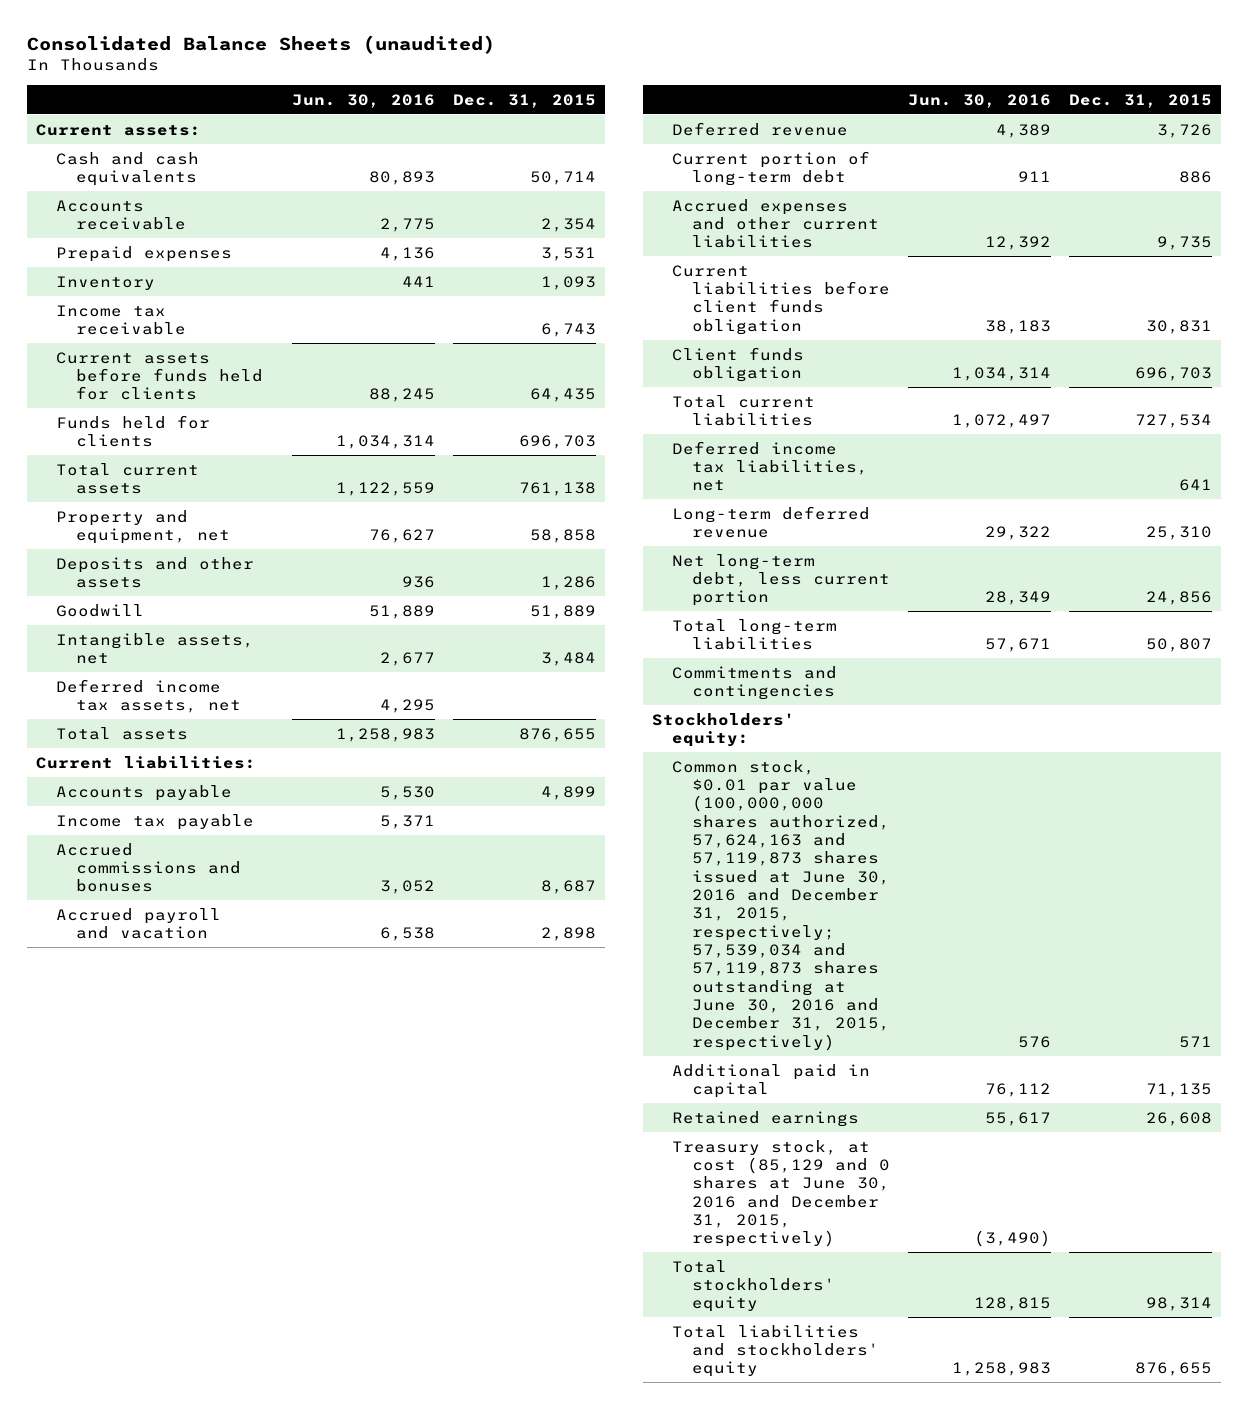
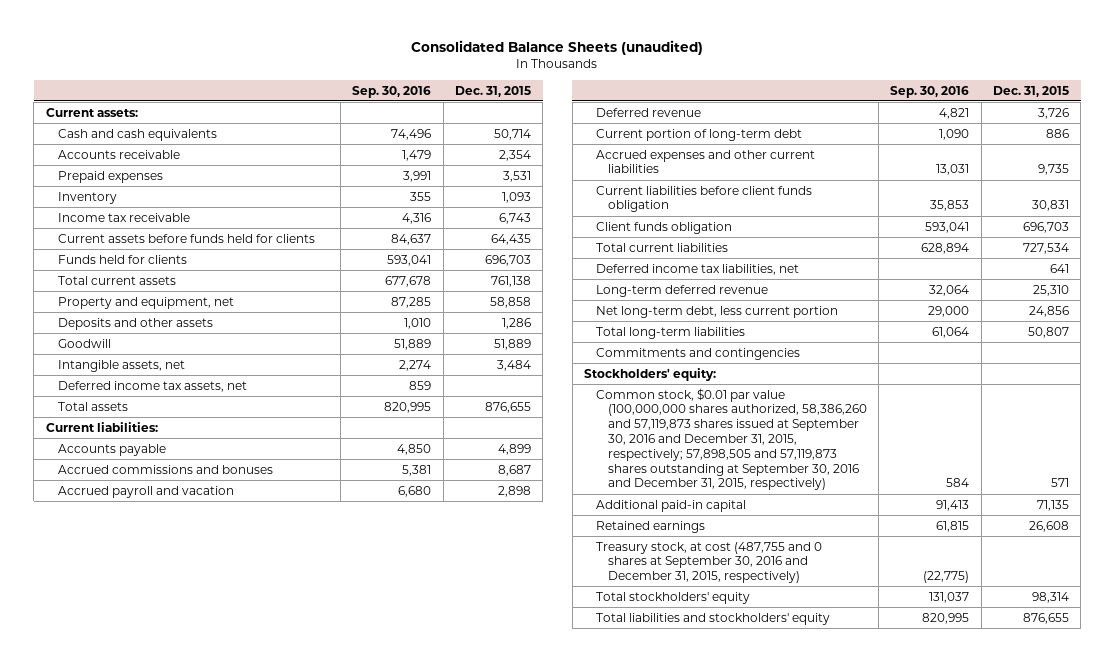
- | Jun. 30, 2016 | Dec. 31, 2015
+ | Sep. 30, 2016 | Dec. 31, 2015
- Income tax payable | 5,371 |
- Common stock, $0.01 par value (100,000,000 shares authorized, 57,624,163 and 57,119,873 shares issued at June 30, 2016 and December 31, 2015, respectively; 57,539,034 and 57,119,873 shares outstanding at June 30, 2016 and December 31, 2015, respectively) | 576 | 571
- Additional paid in capital | 76,112 | 71,135
+ Common stock, $0.01 par value (100,000,000 shares authorized, 58,386,260 and 57,119,873 shares issued at September 30, 2016 and December 31, 2015, respectively; 57,898,505 and 57,119,873 shares outstanding at September 30, 2016 and December 31, 2015, respectively) | 584 | 571
+ Additional paid-in capital | 91,413 | 71,135
- Treasury stock, at cost (85,129 and 0 shares at June 30, 2016 and December 31, 2015, respectively) | (3,490) |
+ Treasury stock, at cost (487,755 and 0 shares at September 30, 2016 and December 31, 2015, respectively) | (22,775) |

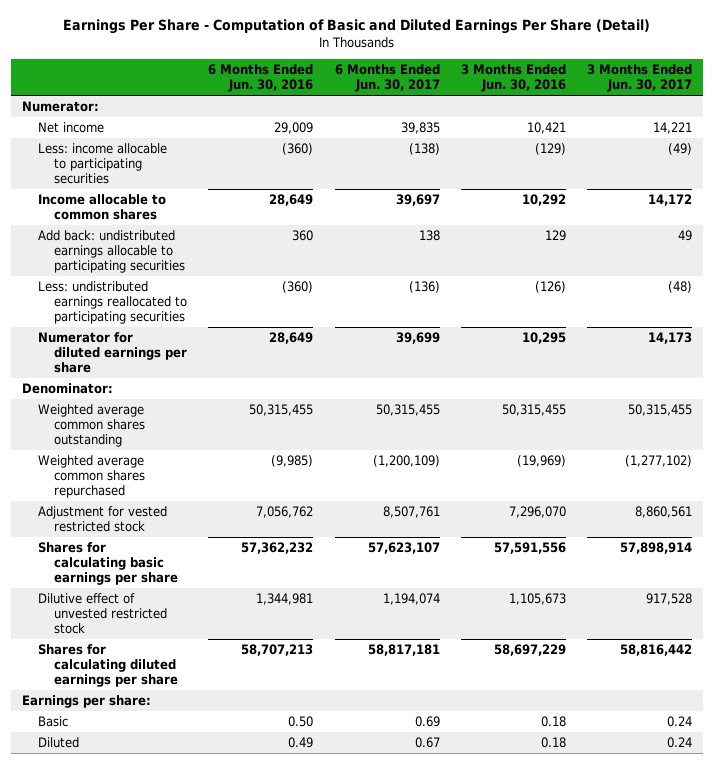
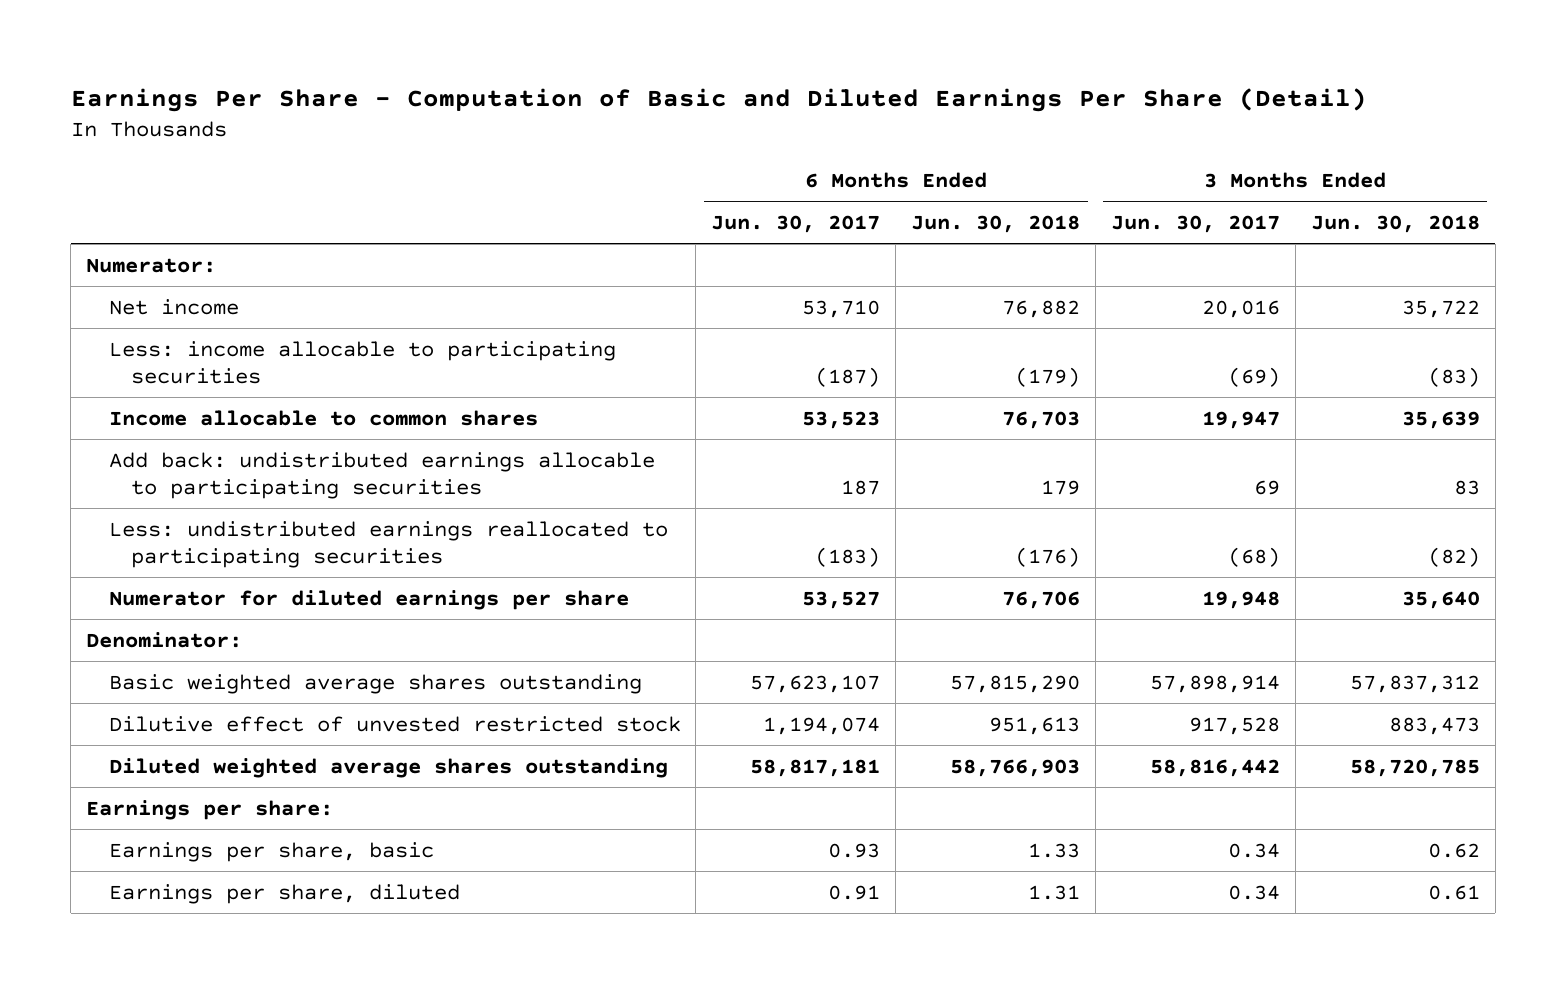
- | 6 Months Ended Jun. 30, 2016 | 6 Months Ended Jun. 30, 2017 | 3 Months Ended Jun. 30, 2016 | 3 Months Ended Jun. 30, 2017
+ | 6 Months Ended Jun. 30, 2017 | 6 Months Ended Jun. 30, 2018 | 3 Months Ended Jun. 30, 2017 | 3 Months Ended Jun. 30, 2018
- Net income | 29,009 | 39,835 | 10,421 | 14,221
- Less: income allocable to participating securities | (360) | (138) | (129) | (49)
- Income allocable to common shares | 28,649 | 39,697 | 10,292 | 14,172
- Add back: undistributed earnings allocable to participating securities | 360 | 138 | 129 | 49
- Less: undistributed earnings reallocated to participating securities | (360) | (136) | (126) | (48)
- Numerator for diluted earnings per share | 28,649 | 39,699 | 10,295 | 14,173
+ Net income | 53,710 | 76,882 | 20,016 | 35,722
+ Less: income allocable to participating securities | (187) | (179) | (69) | (83)
+ Income allocable to common shares | 53,523 | 76,703 | 19,947 | 35,639
+ Add back: undistributed earnings allocable to participating securities | 187 | 179 | 69 | 83
+ Less: undistributed earnings reallocated to participating securities | (183) | (176) | (68) | (82)
+ Numerator for diluted earnings per share | 53,527 | 76,706 | 19,948 | 35,640
- Weighted average common shares outstanding | 50,315,455 | 50,315,455 | 50,315,455 | 50,315,455
- Weighted average common shares repurchased | (9,985) | (1,200,109) | (19,969) | (1,277,102)
- Adjustment for vested restricted stock | 7,056,762 | 8,507,761 | 7,296,070 | 8,860,561
- Shares for calculating basic earnings per share | 57,362,232 | 57,623,107 | 57,591,556 | 57,898,914
+ Basic weighted average shares outstanding | 57,623,107 | 57,815,290 | 57,898,914 | 57,837,312
- Shares for calculating diluted earnings per share | 58,707,213 | 58,817,181 | 58,697,229 | 58,816,442
+ Diluted weighted average shares outstanding | 58,817,181 | 58,766,903 | 58,816,442 | 58,720,785
- Basic | 0.50 | 0.69 | 0.18 | 0.24
- Diluted | 0.49 | 0.67 | 0.18 | 0.24
+ Earnings per share, basic | 0.93 | 1.33 | 0.34 | 0.62
+ Earnings per share, diluted | 0.91 | 1.31 | 0.34 | 0.61

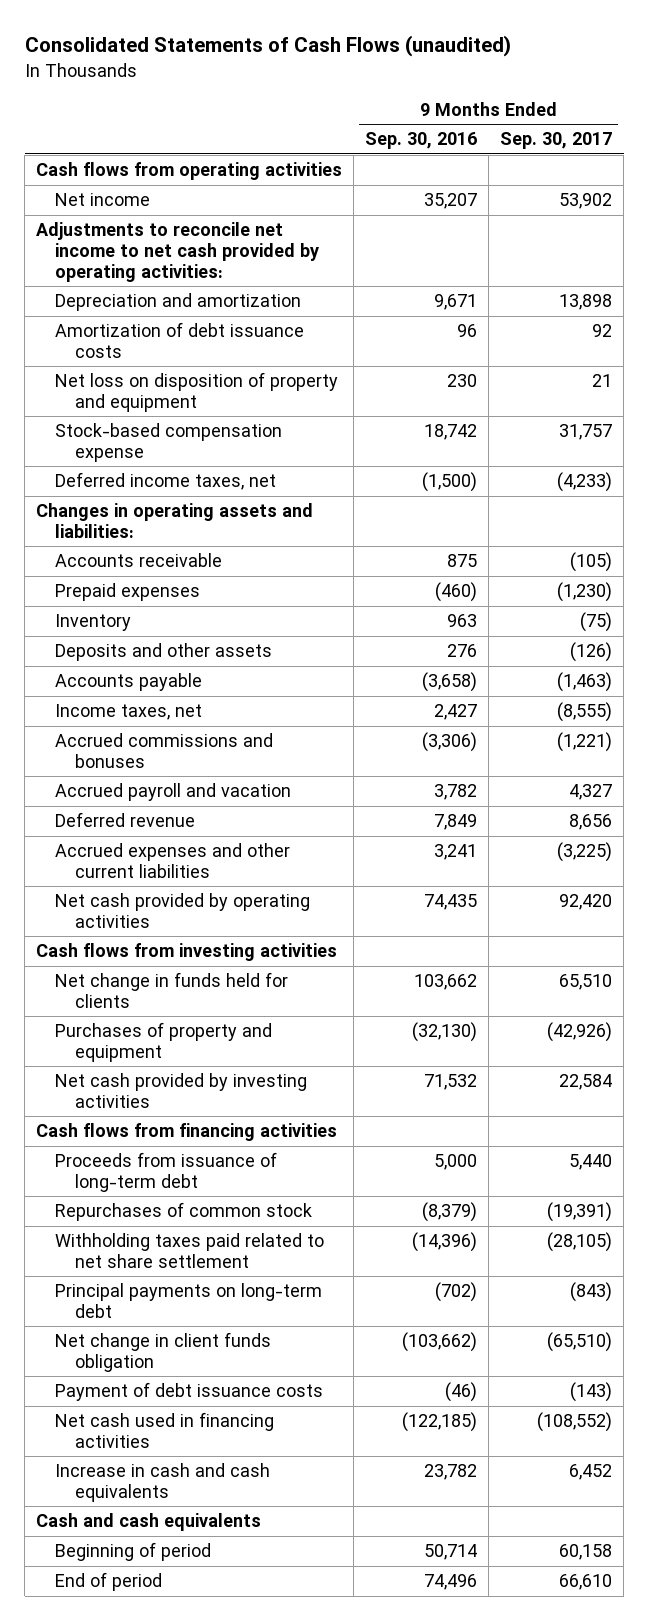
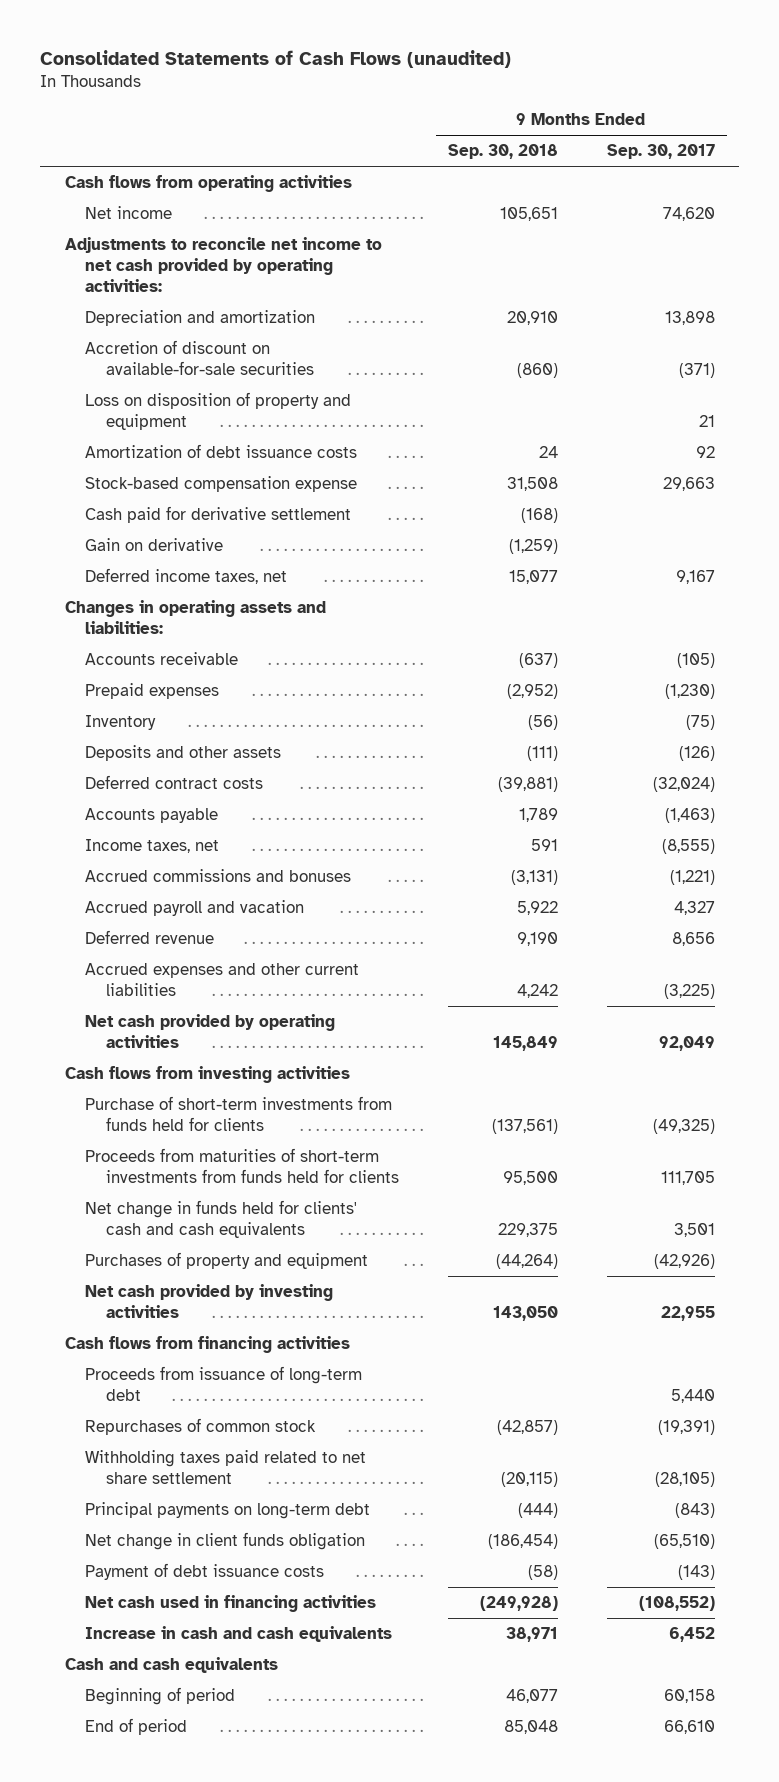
- | 9 Months Ended Sep. 30, 2016 | 9 Months Ended Sep. 30, 2017
+ | 9 Months Ended Sep. 30, 2018 | 9 Months Ended Sep. 30, 2017
- Net income | 35,207 | 53,902
+ Net income | 105,651 | 74,620
+ Accretion of discount on available-for-sale securities | (860) | (371)
+ Loss on disposition of property and equipment | | 21
- Net loss on disposition of property and equipment | 230 | 21
- Stock-based compensation expense | 18,742 | 31,757
- Deferred income taxes, net | (1,500) | (4,233)
+ Stock-based compensation expense | 31,508 | 29,663
+ Cash paid for derivative settlement | (168) |
+ Gain on derivative | (1,259) |
+ Deferred income taxes, net | 15,077 | 9,167
+ Deferred contract costs | (39,881) | (32,024)
- Net cash provided by operating activities | 74,435 | 92,420
+ Net cash provided by operating activities | 145,849 | 92,049
- Net change in funds held for clients | 103,662 | 65,510
+ Purchase of short-term investments from funds held for clients | (137,561) | (49,325)
+ Proceeds from maturities of short-term investments from funds held for clients | 95,500 | 111,705
+ Net change in funds held for clients' cash and cash equivalents | 229,375 | 3,501
- Net cash provided by investing activities | 71,532 | 22,584
+ Net cash provided by investing activities | 143,050 | 22,955

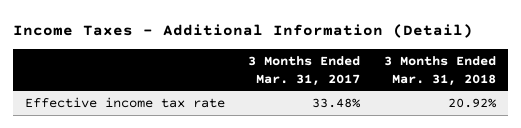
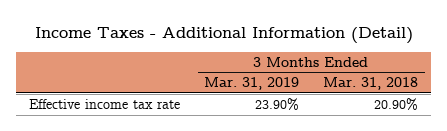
- | 3 Months Ended Mar. 31, 2017 | 3 Months Ended Mar. 31, 2018
+ | 3 Months Ended Mar. 31, 2019 | 3 Months Ended Mar. 31, 2018
- Effective income tax rate | 33.48% | 20.92%
+ Effective income tax rate | 23.90% | 20.90%

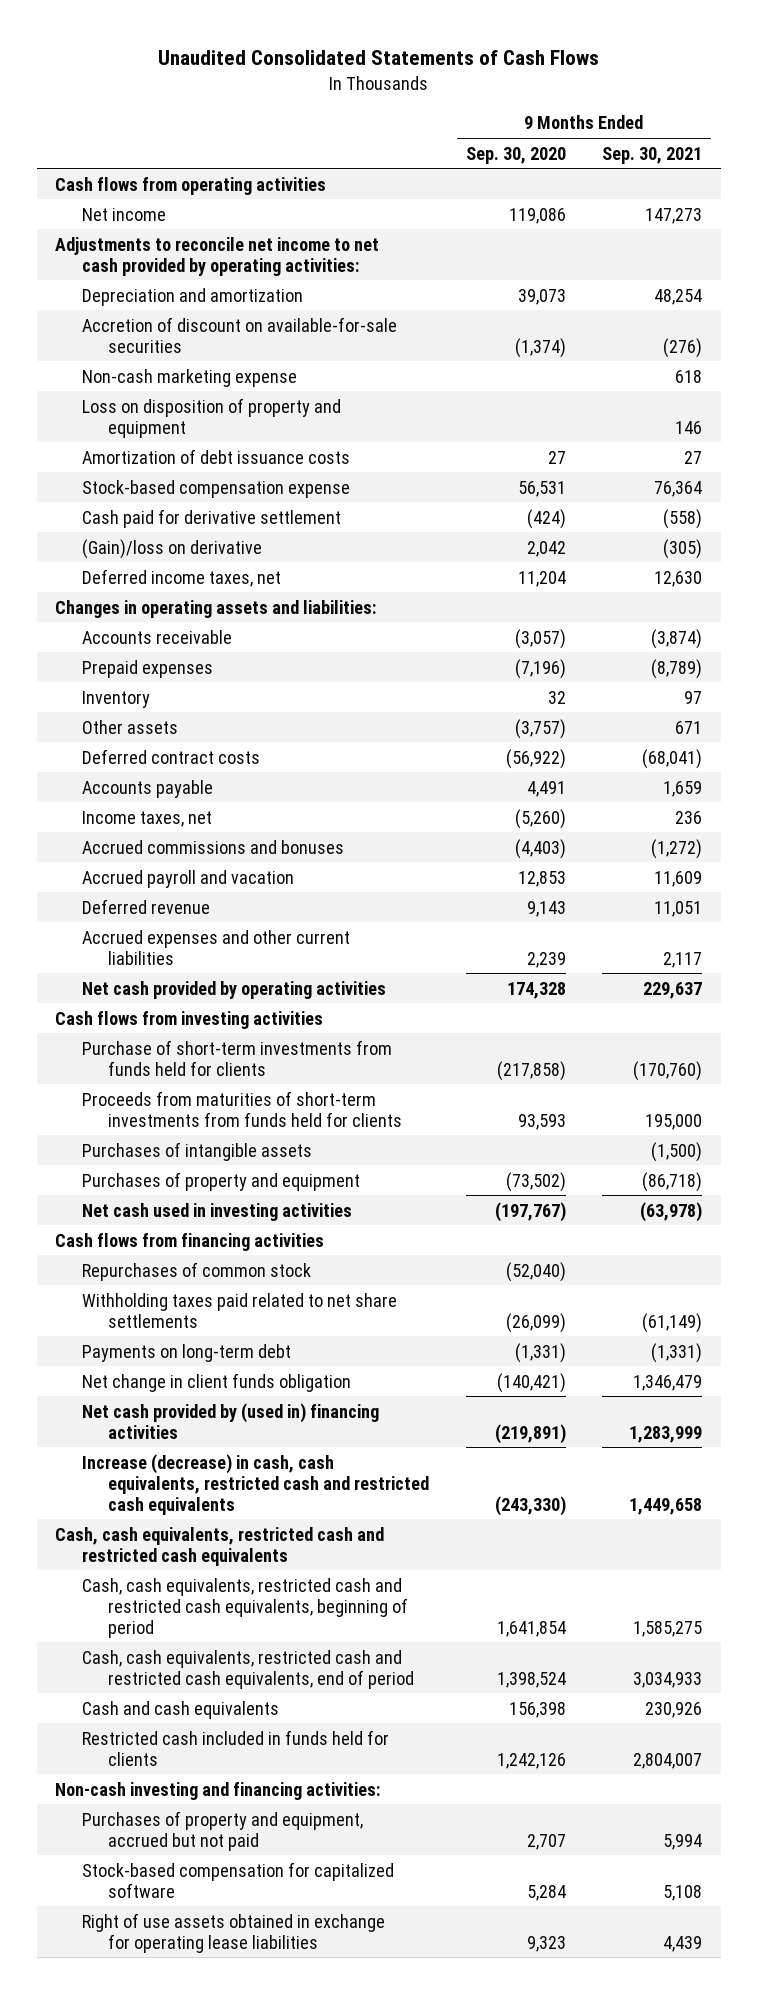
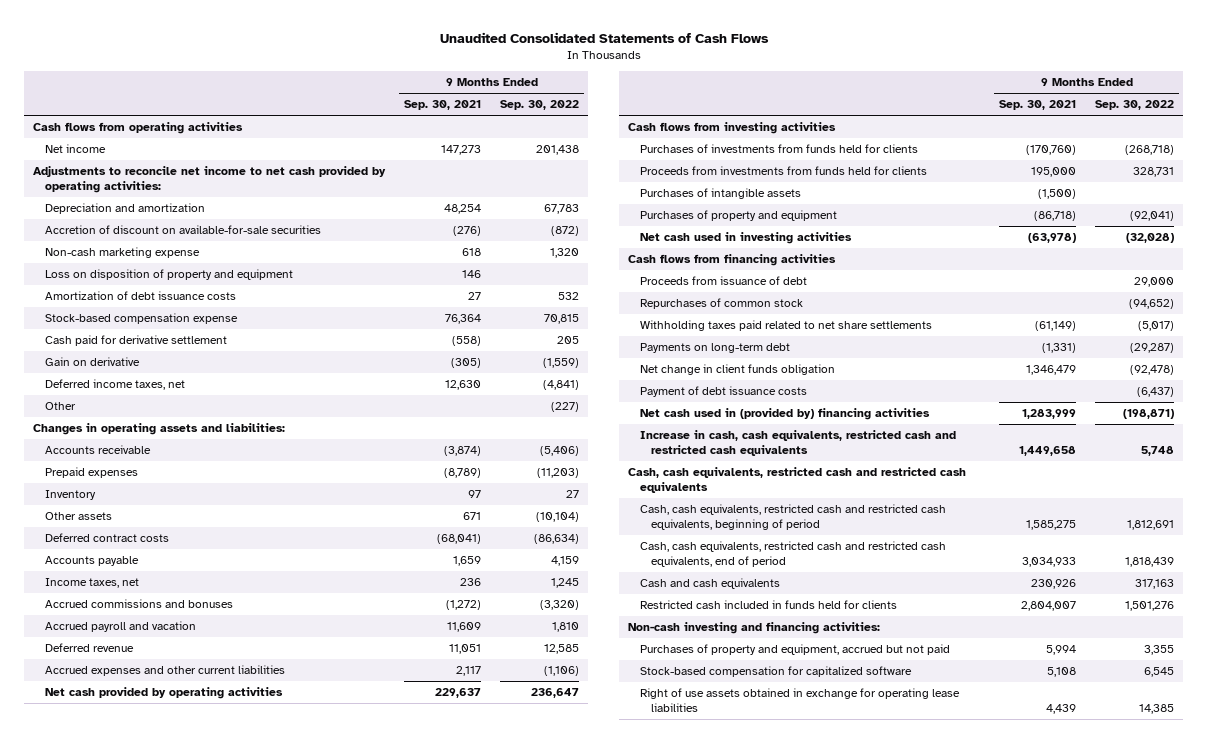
- | 9 Months Ended Sep. 30, 2020 | 9 Months Ended Sep. 30, 2021
+ | 9 Months Ended Sep. 30, 2021 | 9 Months Ended Sep. 30, 2022
- (Gain)/loss on derivative | 2,042 | (305)
+ Gain on derivative | (305) | (1,559)
+ Other | | (227)
- Purchase of short-term investments from funds held for clients | (217,858) | (170,760)
- Proceeds from maturities of short-term investments from funds held for clients | 93,593 | 195,000
+ Purchases of investments from funds held for clients | (170,760) | (268,718)
+ Proceeds from investments from funds held for clients | 195,000 | 328,731
+ Proceeds from issuance of debt | | 29,000
- Net cash provided by (used in) financing activities | (219,891) | 1,283,999
- Increase (decrease) in cash, cash equivalents, restricted cash and restricted cash equivalents | (243,330) | 1,449,658
+ Payment of debt issuance costs | | (6,437)
+ Net cash used in (provided by) financing activities | 1,283,999 | (198,871)
+ Increase in cash, cash equivalents, restricted cash and restricted cash equivalents | 1,449,658 | 5,748

